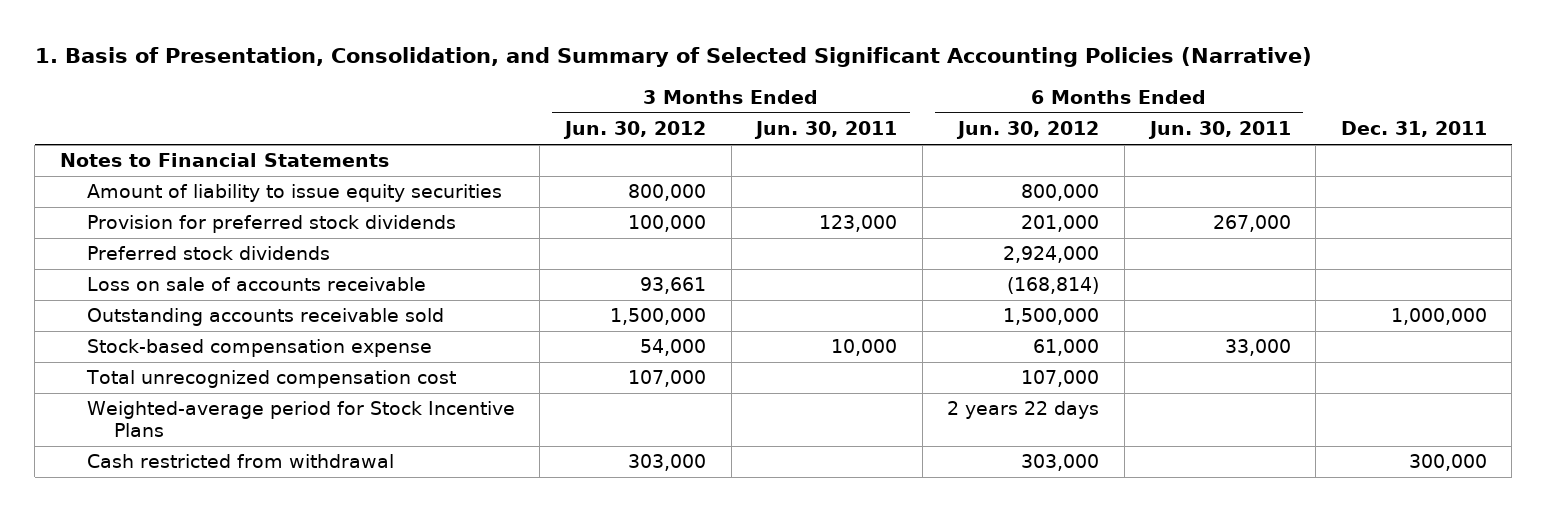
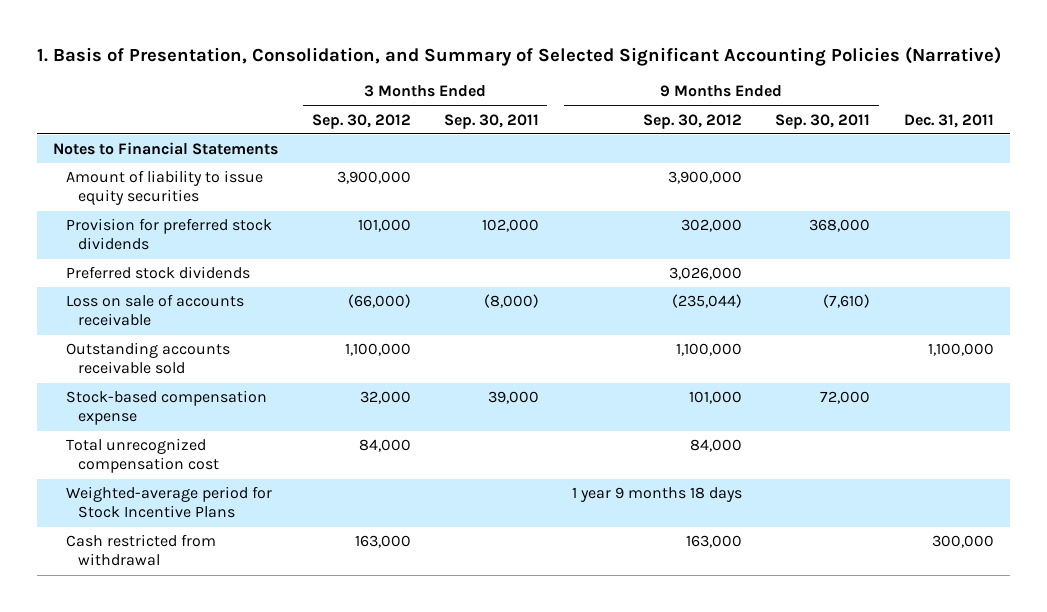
- | 3 Months Ended Jun. 30, 2012 | 3 Months Ended Jun. 30, 2011 | 6 Months Ended Jun. 30, 2012 | 6 Months Ended Jun. 30, 2011 | Dec. 31, 2011
+ | 3 Months Ended Sep. 30, 2012 | 3 Months Ended Sep. 30, 2011 | 9 Months Ended Sep. 30, 2012 | 9 Months Ended Sep. 30, 2011 | Dec. 31, 2011
- Outstanding accounts receivable sold | 1,500,000 | | 1,500,000 | | 1,000,000
+ Outstanding accounts receivable sold | 1,100,000 | | 1,100,000 | | 1,100,000

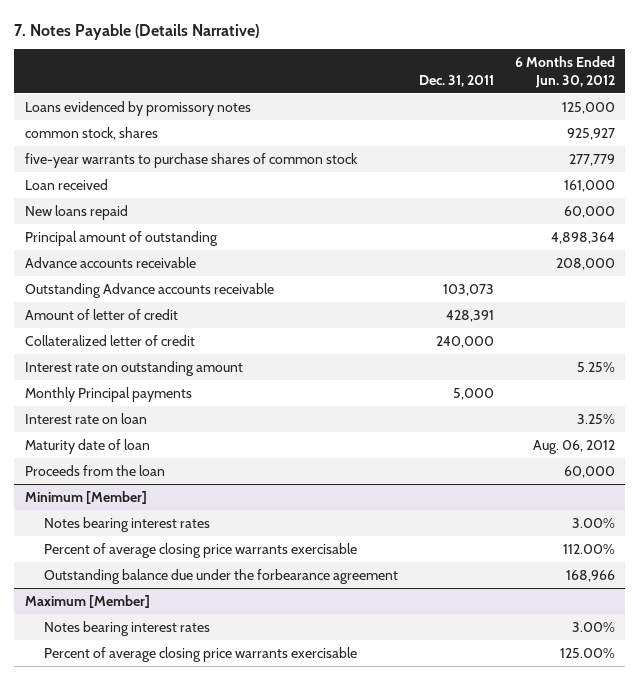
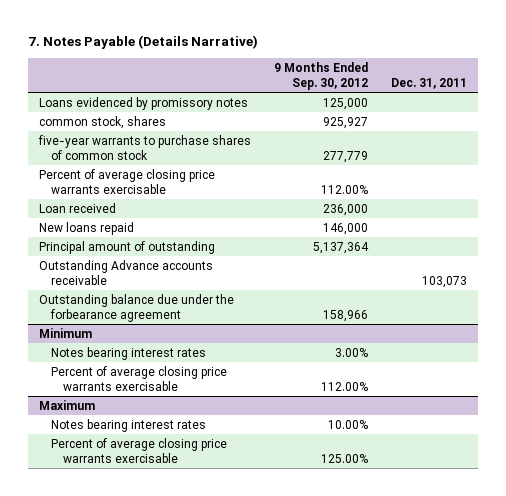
- | Dec. 31, 2011 | 6 Months Ended Jun. 30, 2012
+ | 9 Months Ended Sep. 30, 2012 | Dec. 31, 2011
+ Percent of average closing price warrants exercisable | 112.00% |
- Advance accounts receivable | | 208,000
- Amount of letter of credit | 428,391 |
- Collateralized letter of credit | 240,000 |
- Interest rate on outstanding amount | | 5.25%
- Monthly Principal payments | 5,000 |
- Interest rate on loan | | 3.25%
- Maturity date of loan | | Aug. 06, 2012
- Proceeds from the loan | | 60,000
- Minimum [Member]
+ Outstanding balance due under the forbearance agreement | 158,966 |
+ Minimum
- Outstanding balance due under the forbearance agreement | | 168,966
- Maximum [Member]
+ Maximum

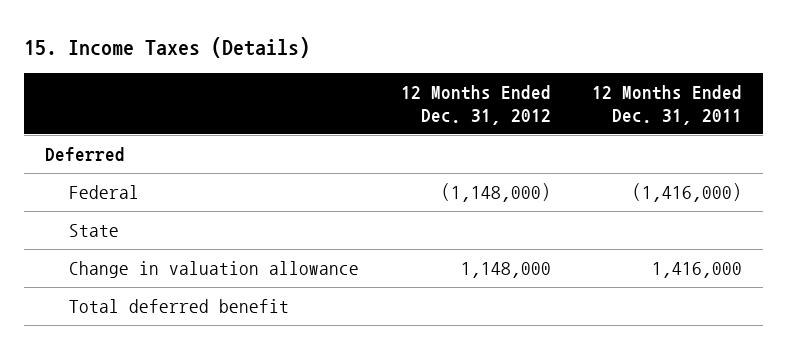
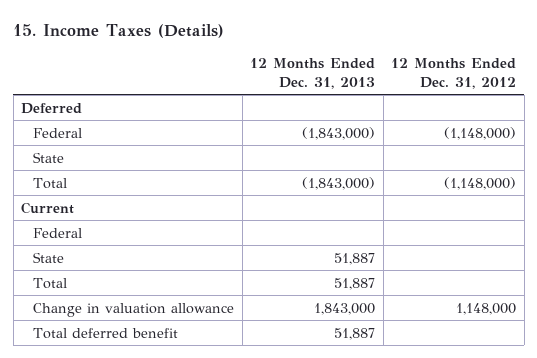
- | 12 Months Ended Dec. 31, 2012 | 12 Months Ended Dec. 31, 2011
+ | 12 Months Ended Dec. 31, 2013 | 12 Months Ended Dec. 31, 2012
+ Total | (1,843,000) | (1,148,000)
+ Current
+ Federal
+ State | 51,887 |
+ Total | 51,887 |

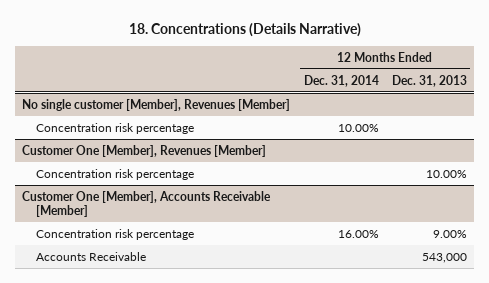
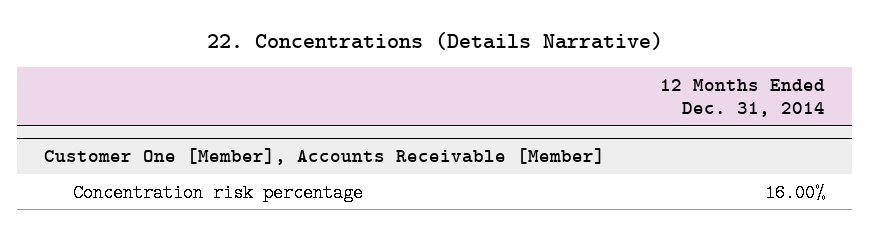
- 18. Concentrations (Details Narrative)
+ 22. Concentrations (Details Narrative)
- | 12 Months Ended Dec. 31, 2014 | 12 Months Ended Dec. 31, 2013
+ | 12 Months Ended Dec. 31, 2014
- No single customer [Member], Revenues [Member]
- Concentration risk percentage | 10.00% |
- Customer One [Member], Revenues [Member]
- Concentration risk percentage | | 10.00%
@ Customer One [Member], Accounts Receivable [Member]
- Accounts Receivable | | 543,000

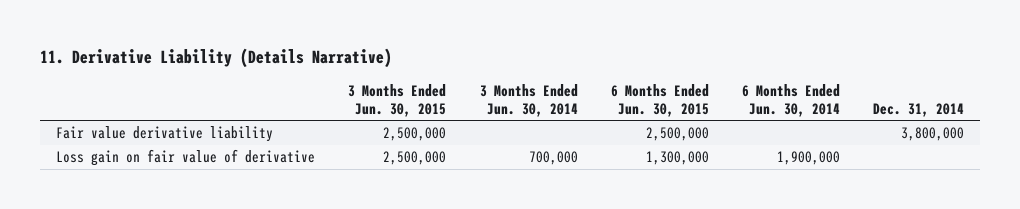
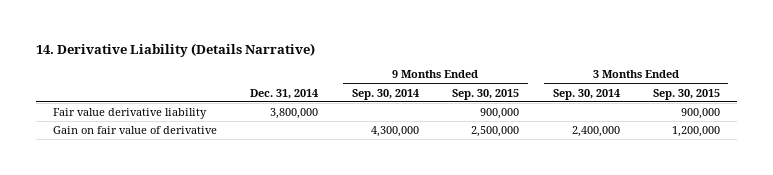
- 11. Derivative Liability (Details Narrative)
+ 14. Derivative Liability (Details Narrative)
- | 3 Months Ended Jun. 30, 2015 | 3 Months Ended Jun. 30, 2014 | 6 Months Ended Jun. 30, 2015 | 6 Months Ended Jun. 30, 2014 | Dec. 31, 2014
+ | Dec. 31, 2014 | 9 Months Ended Sep. 30, 2014 | 9 Months Ended Sep. 30, 2015 | 3 Months Ended Sep. 30, 2014 | 3 Months Ended Sep. 30, 2015
- Loss gain on fair value of derivative | 2,500,000 | 700,000 | 1,300,000 | 1,900,000 |
+ Gain on fair value of derivative | | 4,300,000 | 2,500,000 | 2,400,000 | 1,200,000

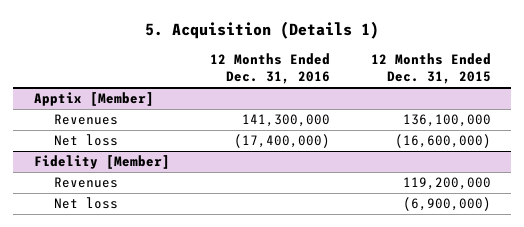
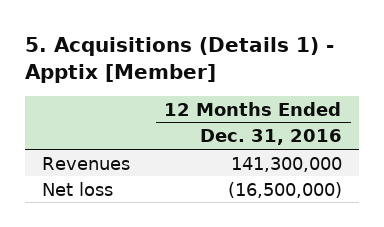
- 5. Acquisition (Details 1)
+ 5. Acquisitions (Details 1) - Apptix [Member]
- | 12 Months Ended Dec. 31, 2016 | 12 Months Ended Dec. 31, 2015
+ | 12 Months Ended Dec. 31, 2016
- Apptix [Member]
- Net loss | (17,400,000) | (16,600,000)
- Fidelity [Member]
- Revenues | | 119,200,000
- Net loss | | (6,900,000)
+ Net loss | (16,500,000)

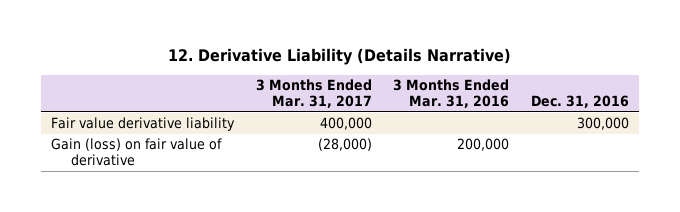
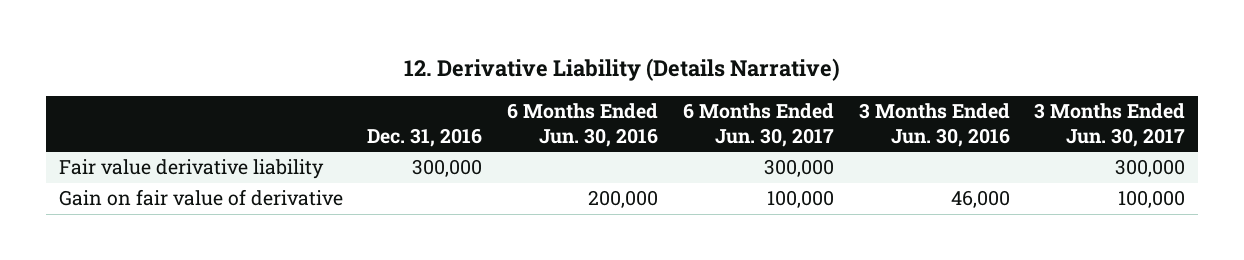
- | 3 Months Ended Mar. 31, 2017 | 3 Months Ended Mar. 31, 2016 | Dec. 31, 2016
+ | Dec. 31, 2016 | 6 Months Ended Jun. 30, 2016 | 6 Months Ended Jun. 30, 2017 | 3 Months Ended Jun. 30, 2016 | 3 Months Ended Jun. 30, 2017
- Gain (loss) on fair value of derivative | (28,000) | 200,000 |
+ Gain on fair value of derivative | | 200,000 | 100,000 | 46,000 | 100,000

